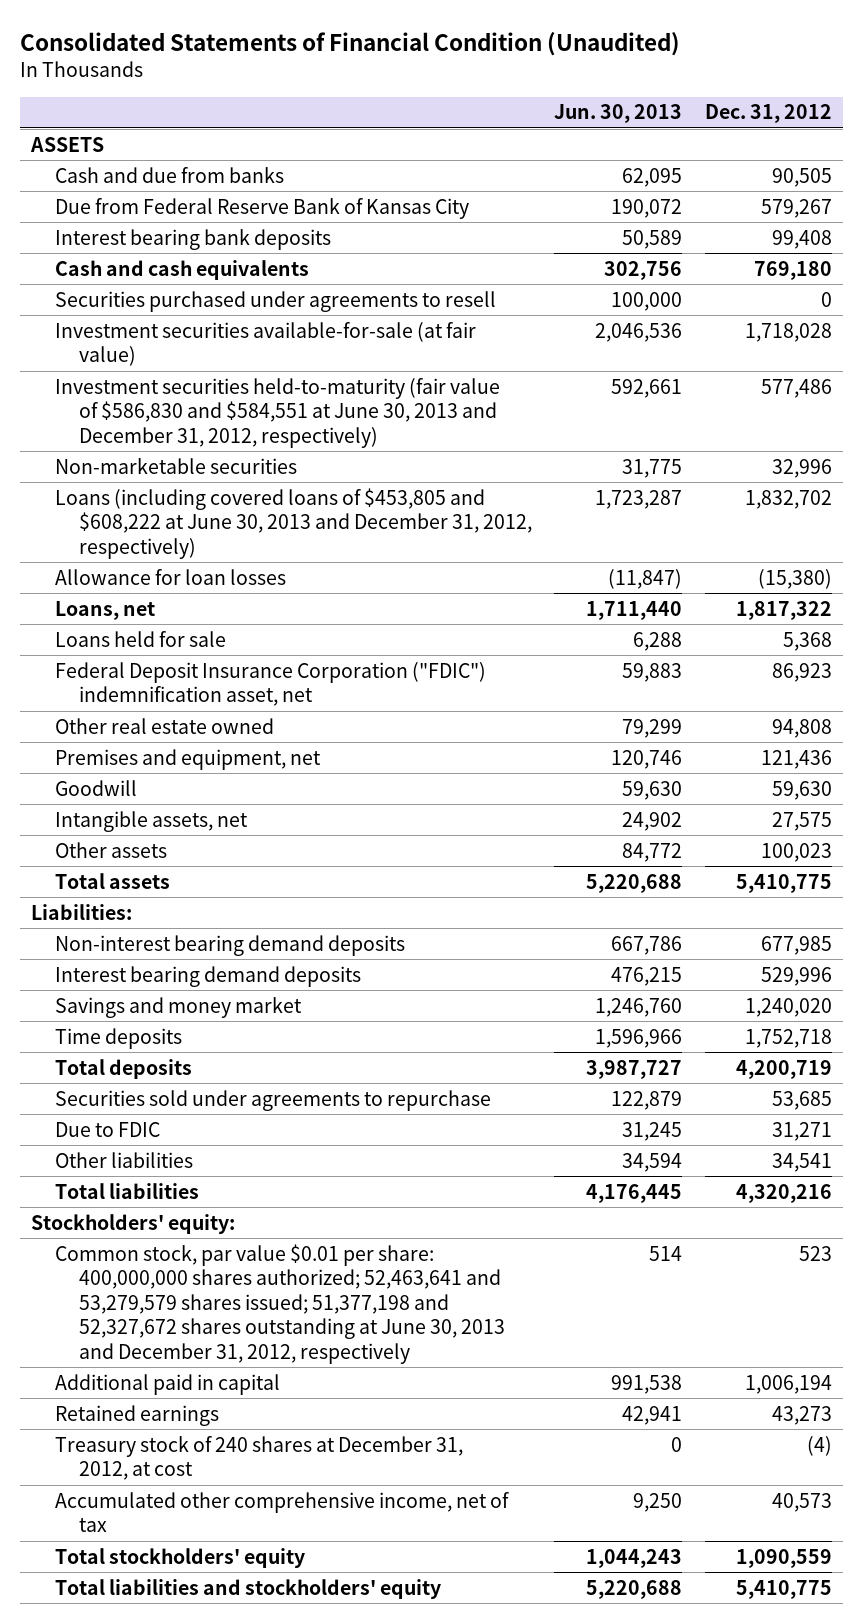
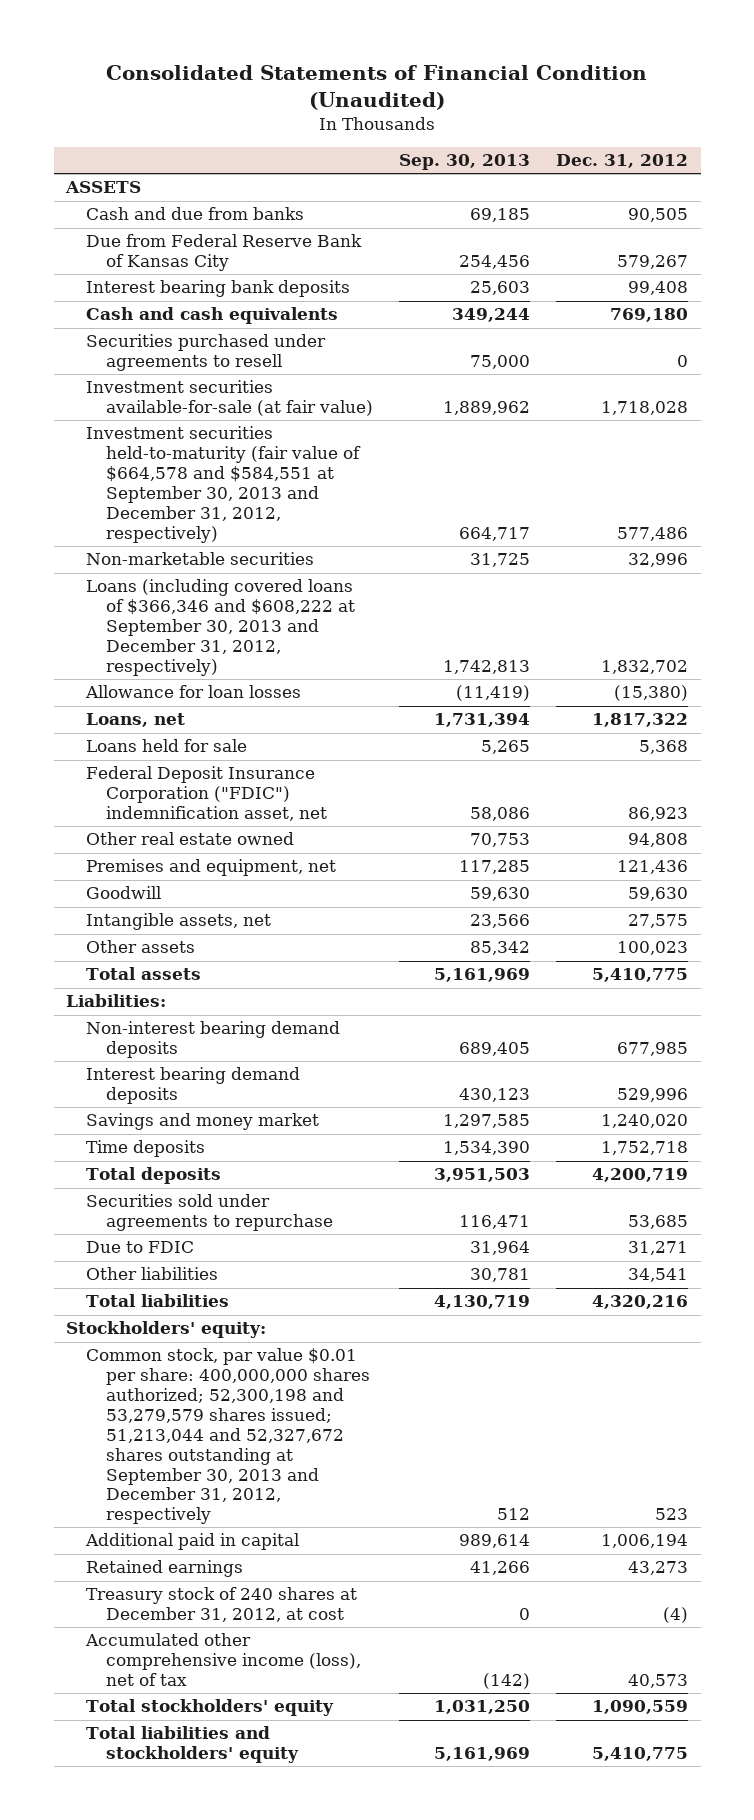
- | Jun. 30, 2013 | Dec. 31, 2012
+ | Sep. 30, 2013 | Dec. 31, 2012
- Investment securities held-to-maturity (fair value of $586,830 and $584,551 at June 30, 2013 and December 31, 2012, respectively) | 592,661 | 577,486
+ Investment securities held-to-maturity (fair value of $664,578 and $584,551 at September 30, 2013 and December 31, 2012, respectively) | 664,717 | 577,486
- Loans (including covered loans of $453,805 and $608,222 at June 30, 2013 and December 31, 2012, respectively) | 1,723,287 | 1,832,702
+ Loans (including covered loans of $366,346 and $608,222 at September 30, 2013 and December 31, 2012, respectively) | 1,742,813 | 1,832,702
- Common stock, par value $0.01 per share: 400,000,000 shares authorized; 52,463,641 and 53,279,579 shares issued; 51,377,198 and 52,327,672 shares outstanding at June 30, 2013 and December 31, 2012, respectively | 514 | 523
+ Common stock, par value $0.01 per share: 400,000,000 shares authorized; 52,300,198 and 53,279,579 shares issued; 51,213,044 and 52,327,672 shares outstanding at September 30, 2013 and December 31, 2012, respectively | 512 | 523
- Accumulated other comprehensive income, net of tax | 9,250 | 40,573
+ Accumulated other comprehensive income (loss), net of tax | (142) | 40,573

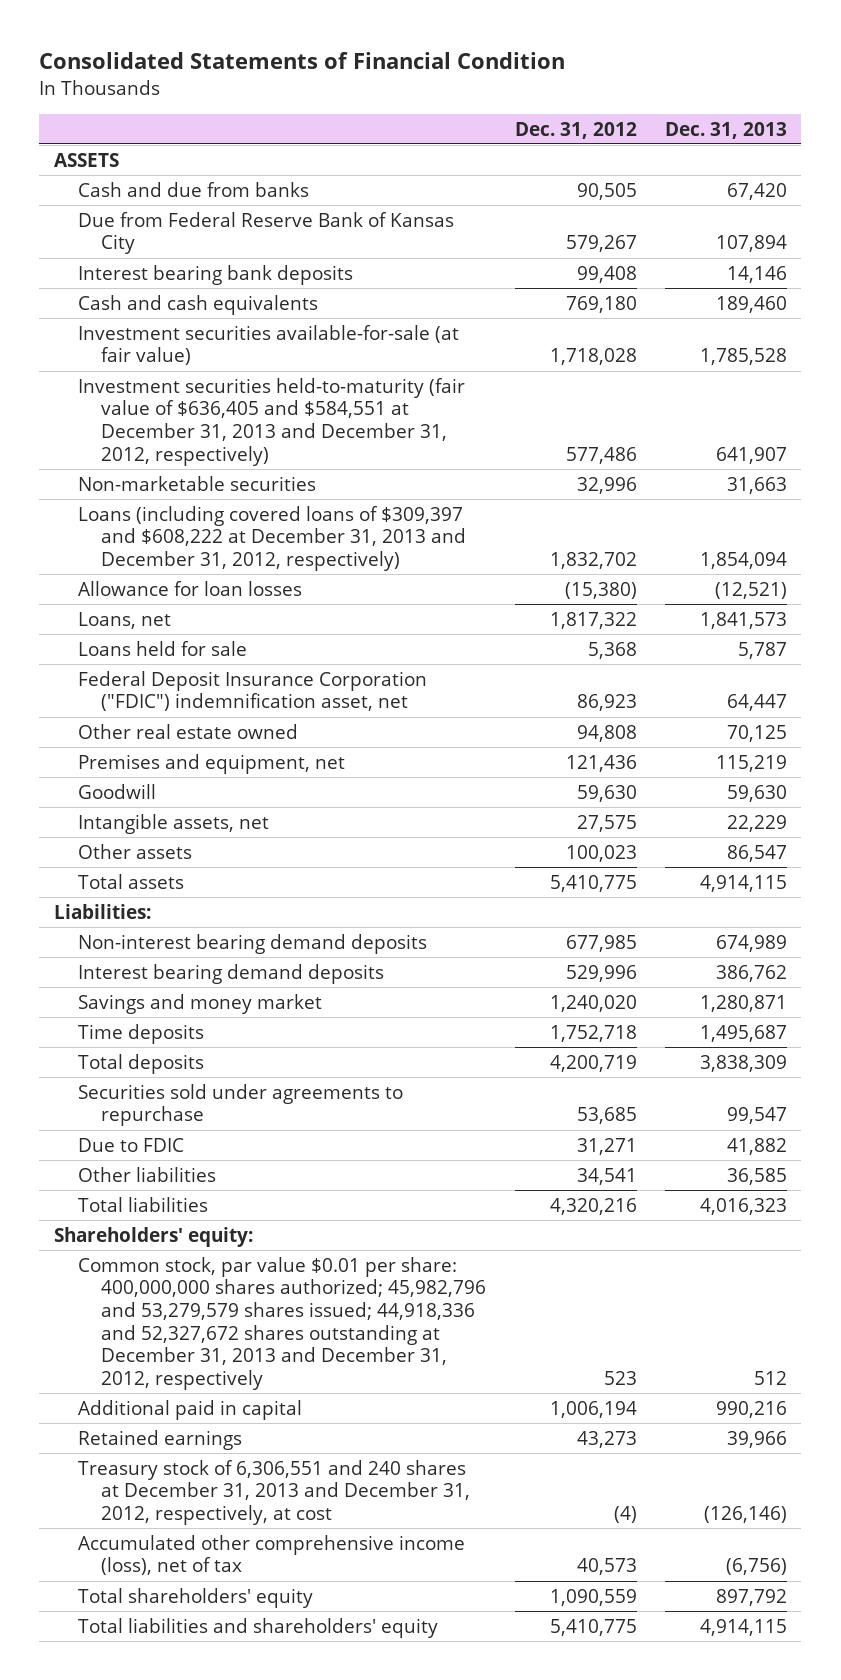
- Consolidated Statements of Financial Condition (Unaudited)
+ Consolidated Statements of Financial Condition
- | Sep. 30, 2013 | Dec. 31, 2012
+ | Dec. 31, 2012 | Dec. 31, 2013
- Securities purchased under agreements to resell | 75,000 | 0
- Investment securities held-to-maturity (fair value of $664,578 and $584,551 at September 30, 2013 and December 31, 2012, respectively) | 664,717 | 577,486
+ Investment securities held-to-maturity (fair value of $636,405 and $584,551 at December 31, 2013 and December 31, 2012, respectively) | 577,486 | 641,907
- Loans (including covered loans of $366,346 and $608,222 at September 30, 2013 and December 31, 2012, respectively) | 1,742,813 | 1,832,702
+ Loans (including covered loans of $309,397 and $608,222 at December 31, 2013 and December 31, 2012, respectively) | 1,832,702 | 1,854,094
- Stockholders' equity:
- Common stock, par value $0.01 per share: 400,000,000 shares authorized; 52,300,198 and 53,279,579 shares issued; 51,213,044 and 52,327,672 shares outstanding at September 30, 2013 and December 31, 2012, respectively | 512 | 523
+ Shareholders' equity:
+ Common stock, par value $0.01 per share: 400,000,000 shares authorized; 45,982,796 and 53,279,579 shares issued; 44,918,336 and 52,327,672 shares outstanding at December 31, 2013 and December 31, 2012, respectively | 523 | 512
- Treasury stock of 240 shares at December 31, 2012, at cost | 0 | (4)
+ Treasury stock of 6,306,551 and 240 shares at December 31, 2013 and December 31, 2012, respectively, at cost | (4) | (126,146)
- Total stockholders' equity | 1,031,250 | 1,090,559
- Total liabilities and stockholders' equity | 5,161,969 | 5,410,775
+ Total shareholders' equity | 1,090,559 | 897,792
+ Total liabilities and shareholders' equity | 5,410,775 | 4,914,115

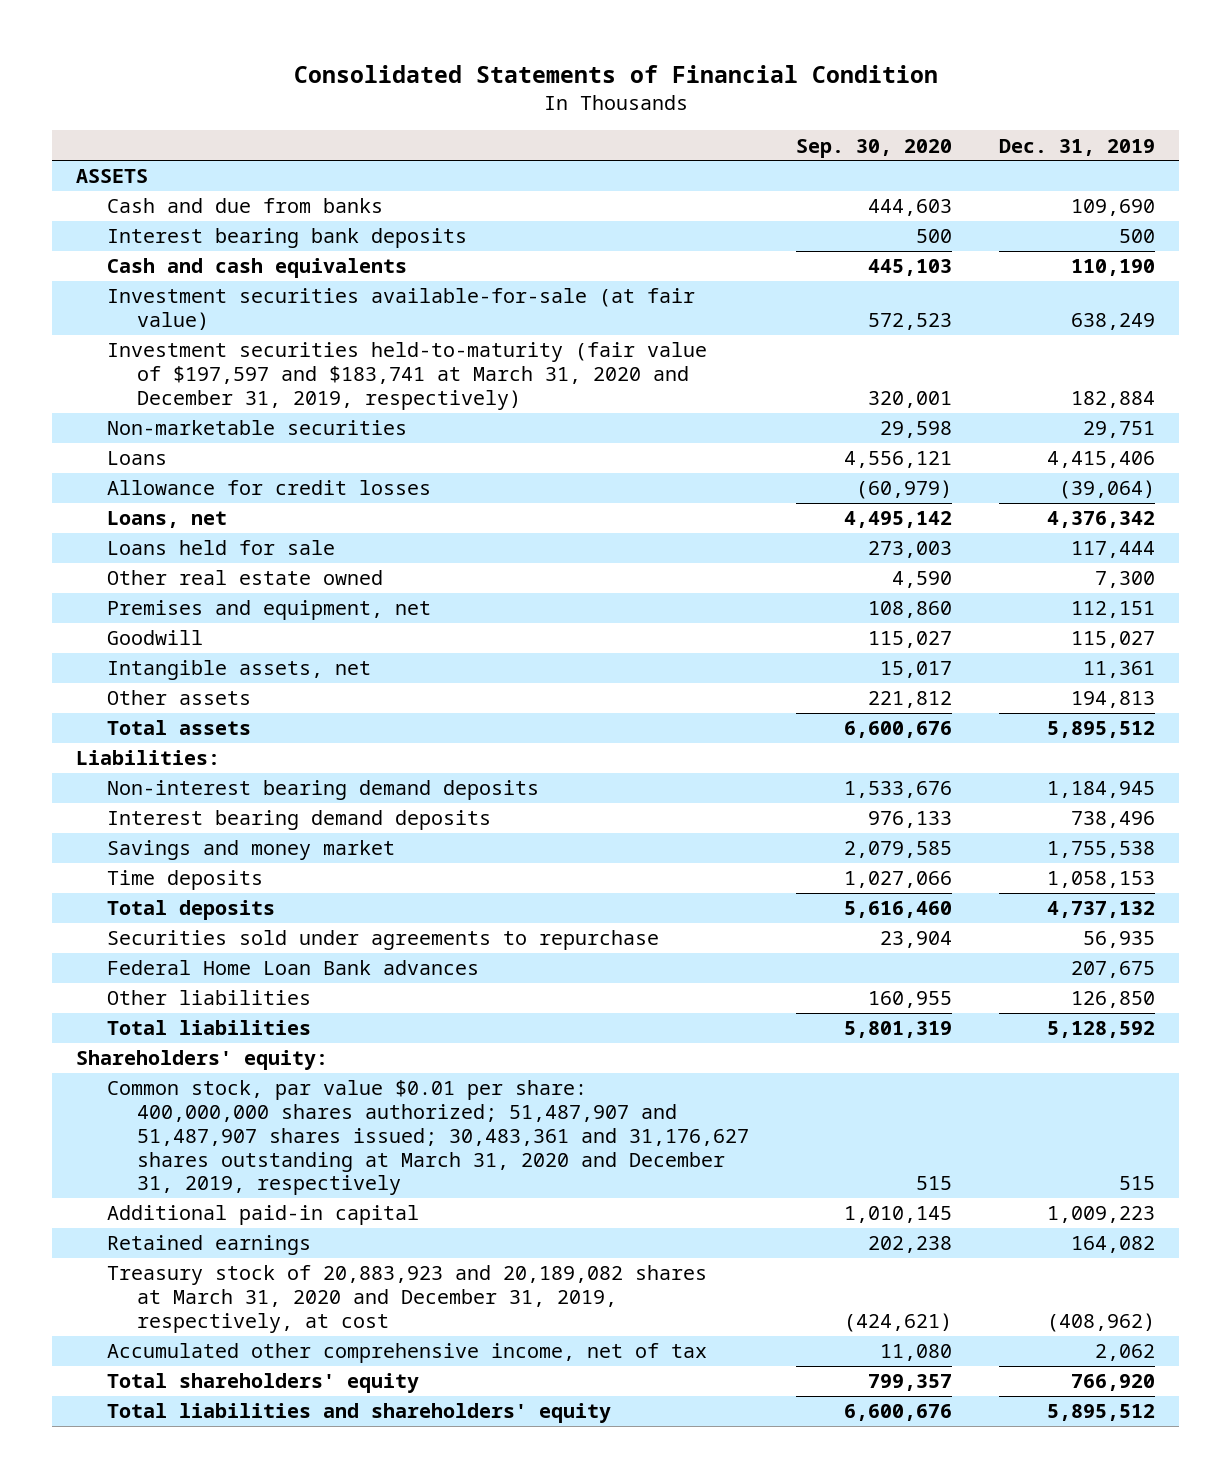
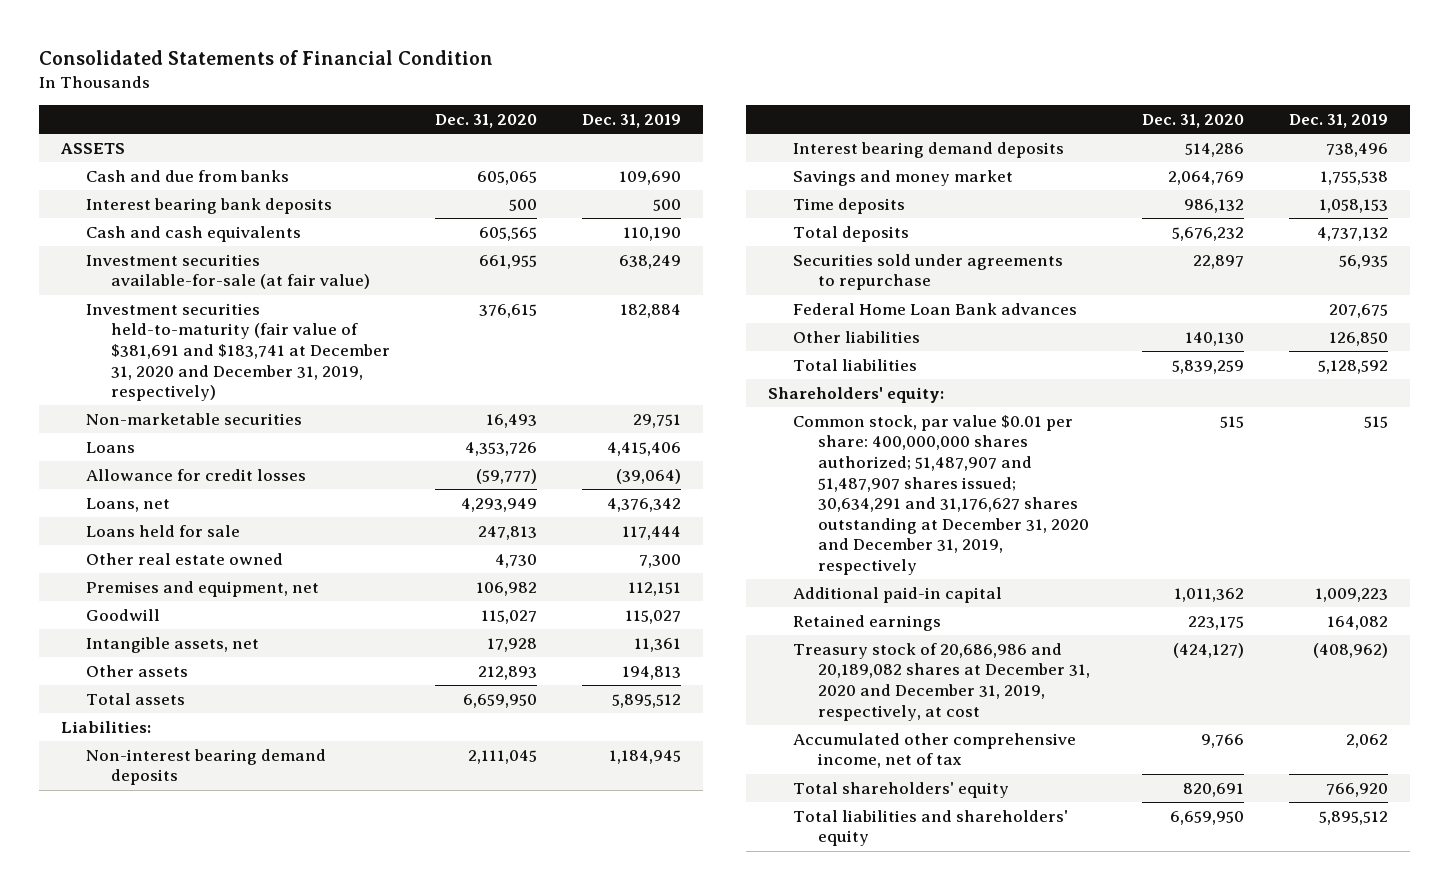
- | Sep. 30, 2020 | Dec. 31, 2019
+ | Dec. 31, 2020 | Dec. 31, 2019
- Investment securities held-to-maturity (fair value of $197,597 and $183,741 at March 31, 2020 and December 31, 2019, respectively) | 320,001 | 182,884
+ Investment securities held-to-maturity (fair value of $381,691 and $183,741 at December 31, 2020 and December 31, 2019, respectively) | 376,615 | 182,884
- Common stock, par value $0.01 per share: 400,000,000 shares authorized; 51,487,907 and 51,487,907 shares issued; 30,483,361 and 31,176,627 shares outstanding at March 31, 2020 and December 31, 2019, respectively | 515 | 515
+ Common stock, par value $0.01 per share: 400,000,000 shares authorized; 51,487,907 and 51,487,907 shares issued; 30,634,291 and 31,176,627 shares outstanding at December 31, 2020 and December 31, 2019, respectively | 515 | 515
- Treasury stock of 20,883,923 and 20,189,082 shares at March 31, 2020 and December 31, 2019, respectively, at cost | (424,621) | (408,962)
+ Treasury stock of 20,686,986 and 20,189,082 shares at December 31, 2020 and December 31, 2019, respectively, at cost | (424,127) | (408,962)

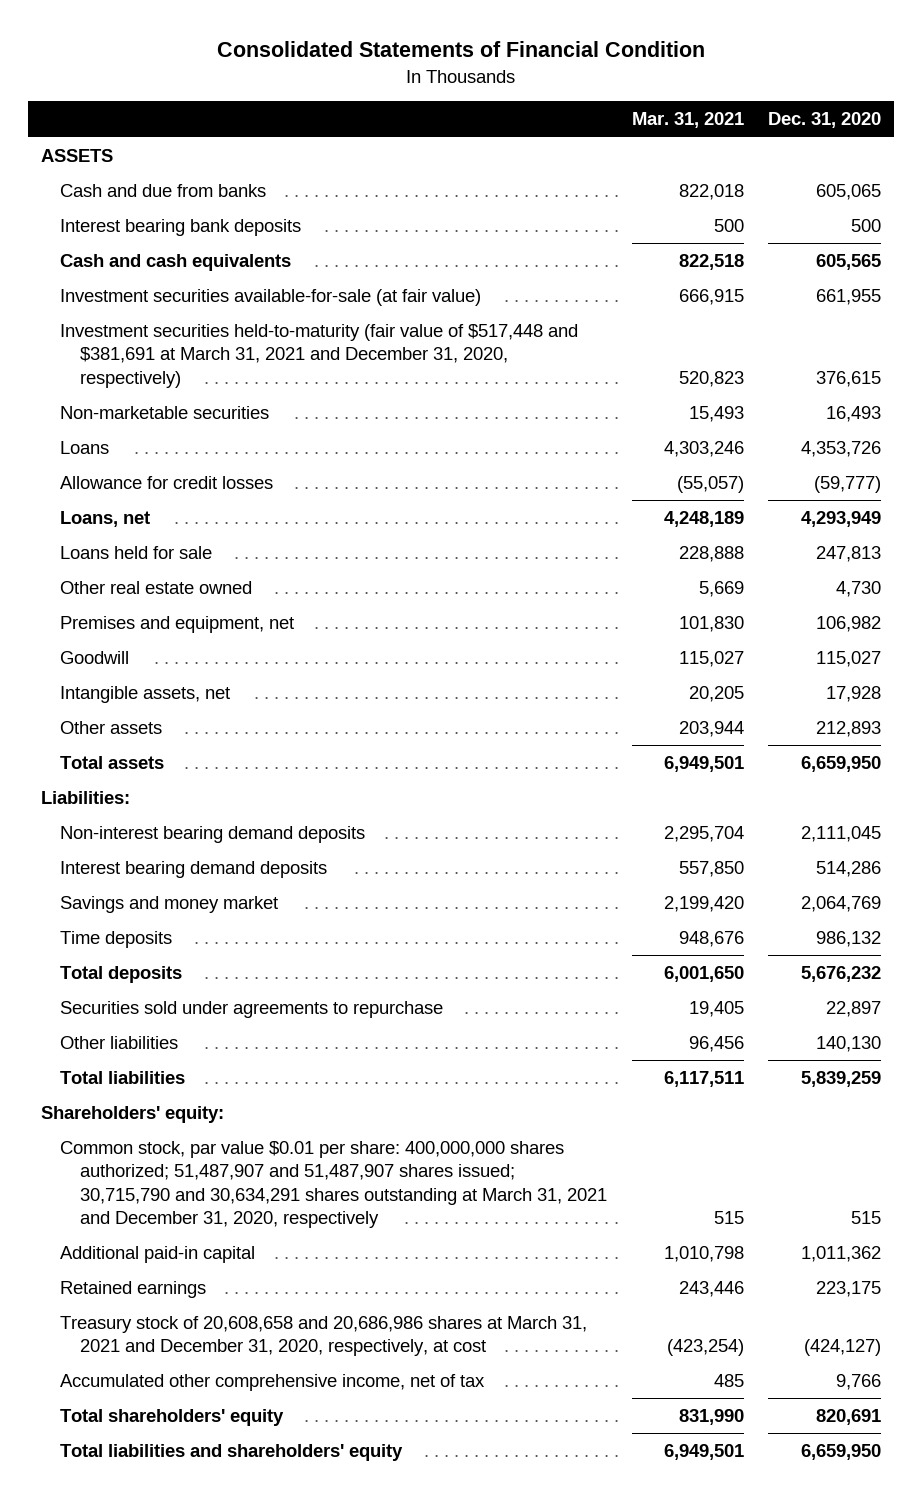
- | Dec. 31, 2020 | Dec. 31, 2019
+ | Mar. 31, 2021 | Dec. 31, 2020
- Investment securities held-to-maturity (fair value of $381,691 and $183,741 at December 31, 2020 and December 31, 2019, respectively) | 376,615 | 182,884
+ Investment securities held-to-maturity (fair value of $517,448 and $381,691 at March 31, 2021 and December 31, 2020, respectively) | 520,823 | 376,615
- Federal Home Loan Bank advances | | 207,675
- Common stock, par value $0.01 per share: 400,000,000 shares authorized; 51,487,907 and 51,487,907 shares issued; 30,634,291 and 31,176,627 shares outstanding at December 31, 2020 and December 31, 2019, respectively | 515 | 515
+ Common stock, par value $0.01 per share: 400,000,000 shares authorized; 51,487,907 and 51,487,907 shares issued; 30,715,790 and 30,634,291 shares outstanding at March 31, 2021 and December 31, 2020, respectively | 515 | 515
- Treasury stock of 20,686,986 and 20,189,082 shares at December 31, 2020 and December 31, 2019, respectively, at cost | (424,127) | (408,962)
+ Treasury stock of 20,608,658 and 20,686,986 shares at March 31, 2021 and December 31, 2020, respectively, at cost | (423,254) | (424,127)

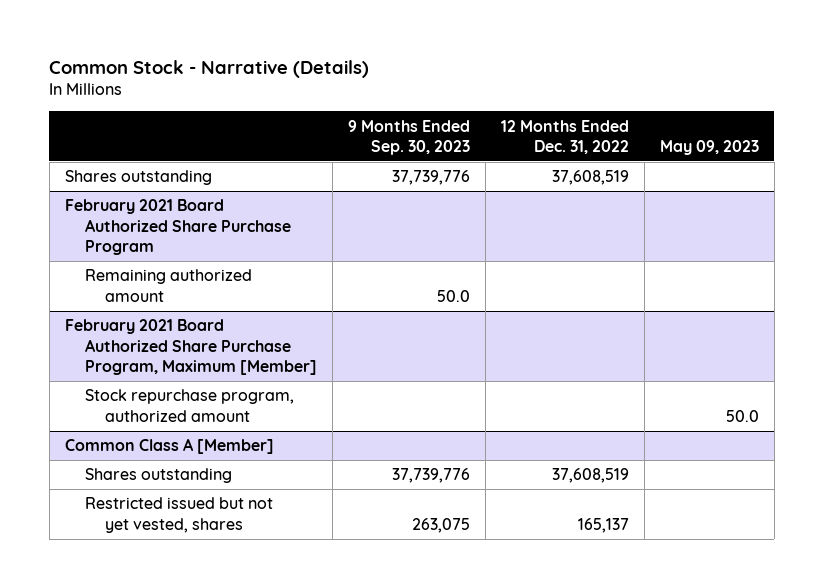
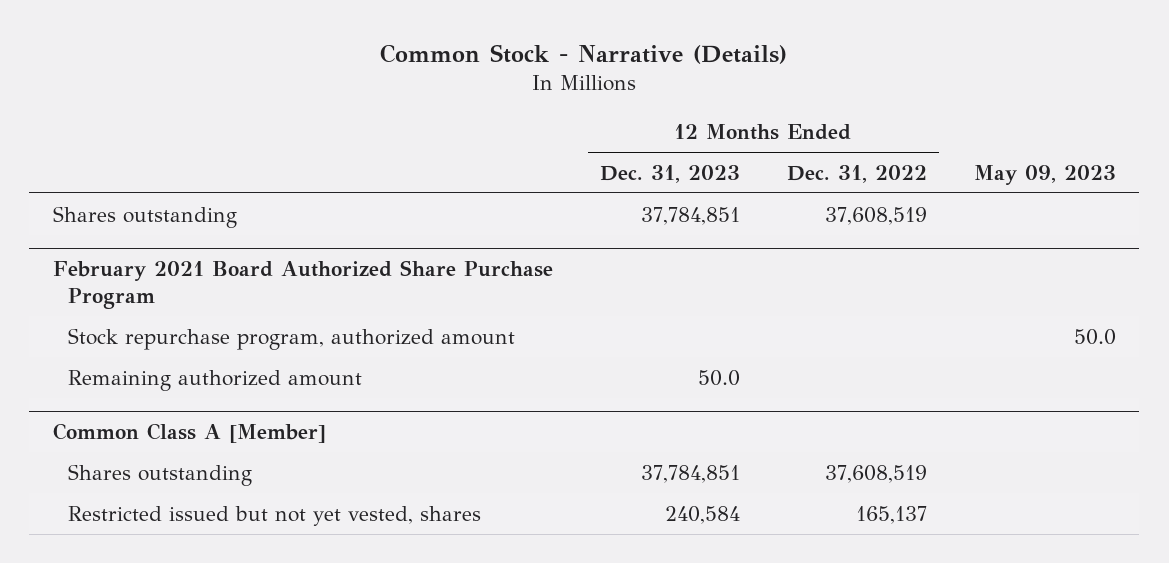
- | 9 Months Ended Sep. 30, 2023 | 12 Months Ended Dec. 31, 2022 | May 09, 2023
+ | 12 Months Ended Dec. 31, 2023 | 12 Months Ended Dec. 31, 2022 | May 09, 2023
- February 2021 Board Authorized Share Purchase Program, Maximum [Member]
@ February 2021 Board Authorized Share Purchase Program
moved down: Remaining authorized amount | 50.0 | |

